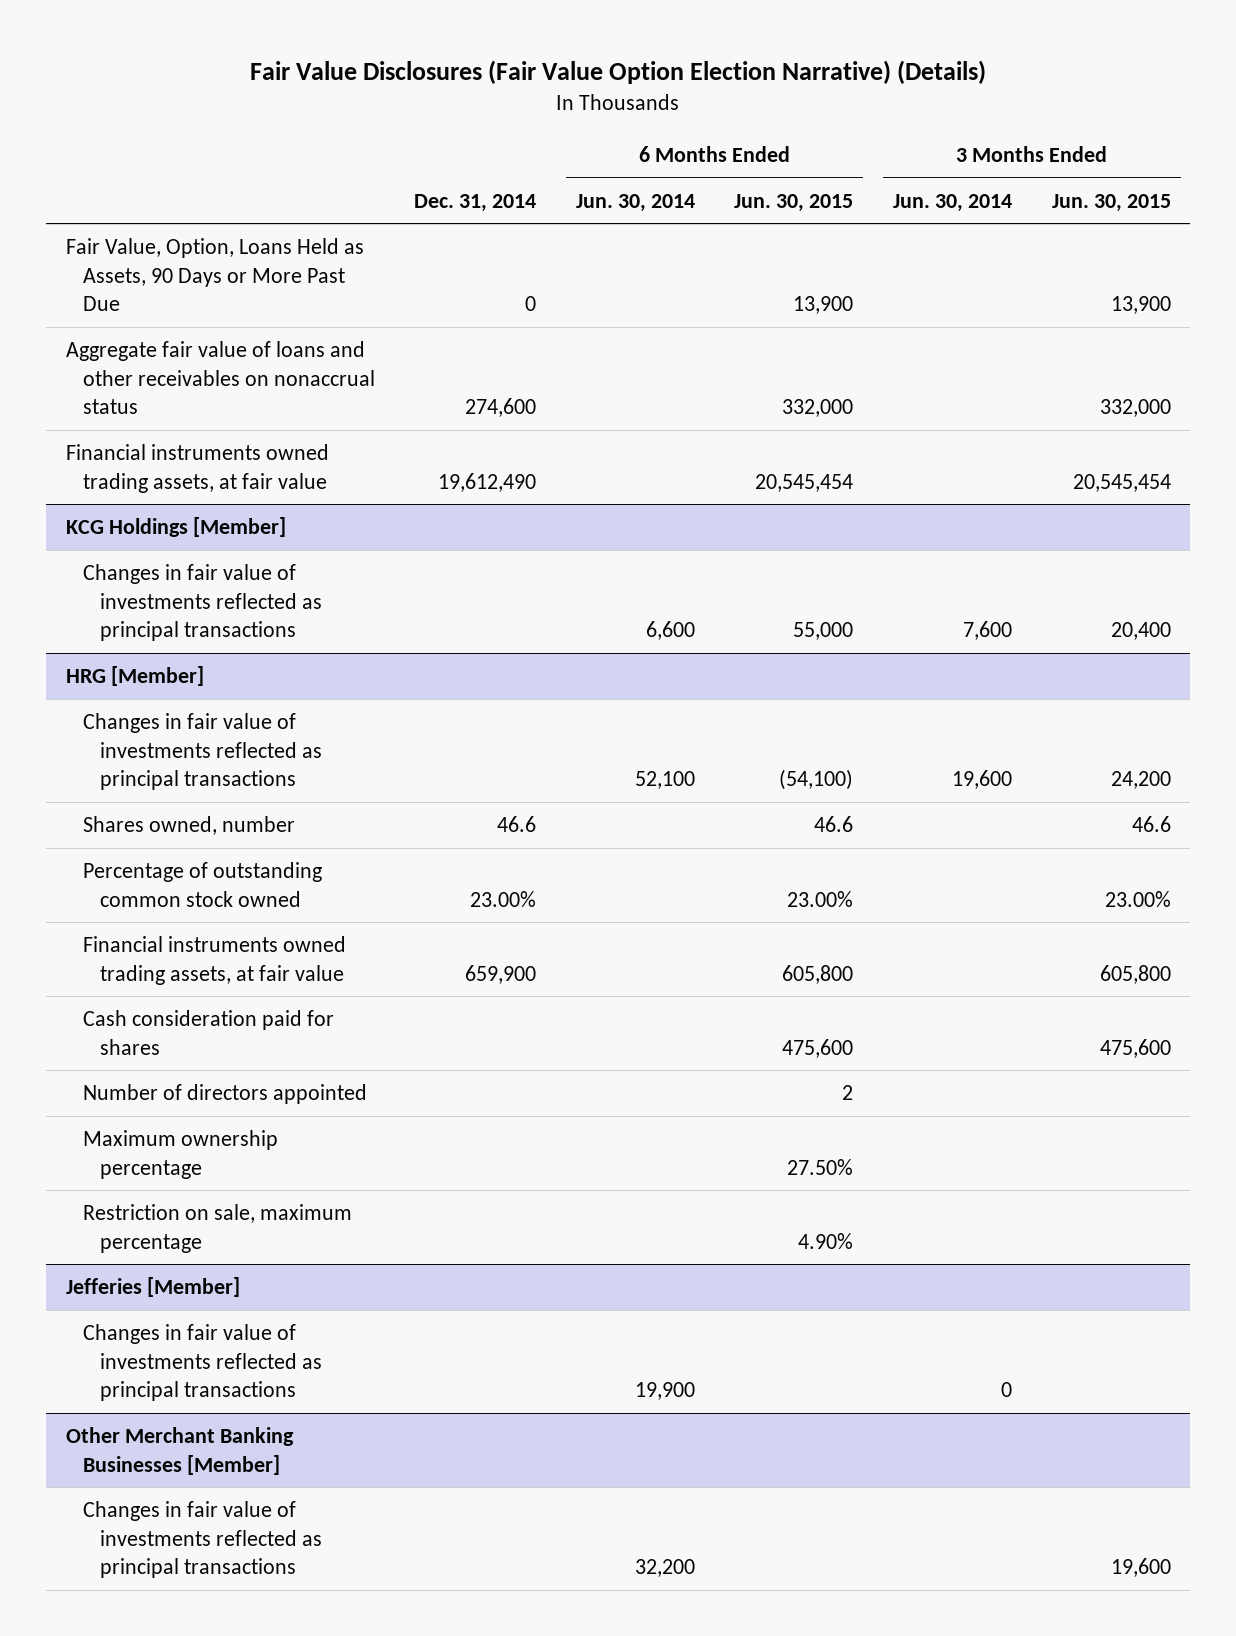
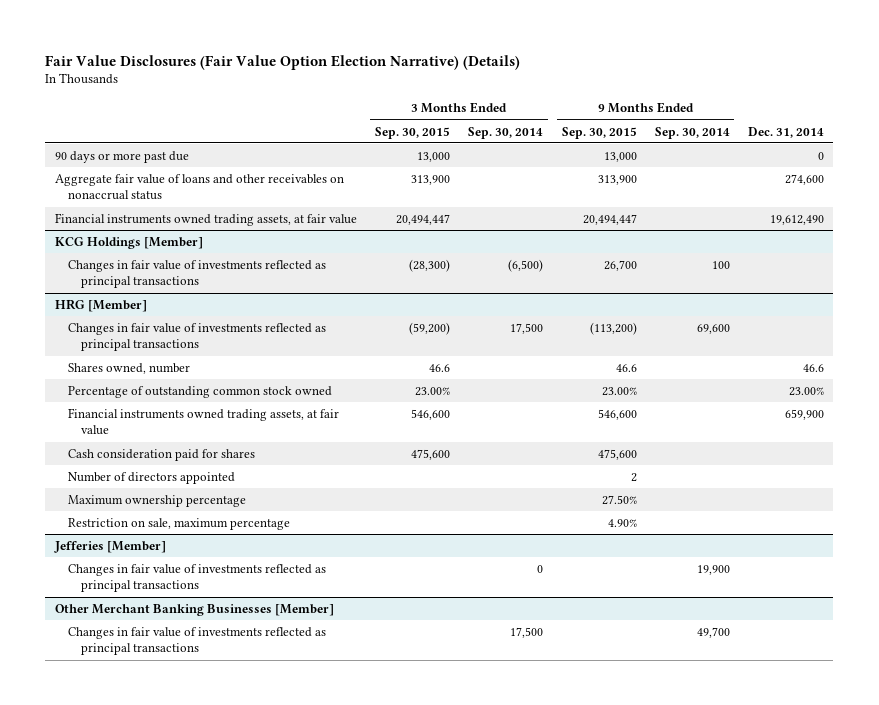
- | Dec. 31, 2014 | 6 Months Ended Jun. 30, 2014 | 6 Months Ended Jun. 30, 2015 | 3 Months Ended Jun. 30, 2014 | 3 Months Ended Jun. 30, 2015
+ | 3 Months Ended Sep. 30, 2015 | 3 Months Ended Sep. 30, 2014 | 9 Months Ended Sep. 30, 2015 | 9 Months Ended Sep. 30, 2014 | Dec. 31, 2014
- Fair Value, Option, Loans Held as Assets, 90 Days or More Past Due | 0 | | 13,900 | | 13,900
+ 90 days or more past due | 13,000 | | 13,000 | | 0

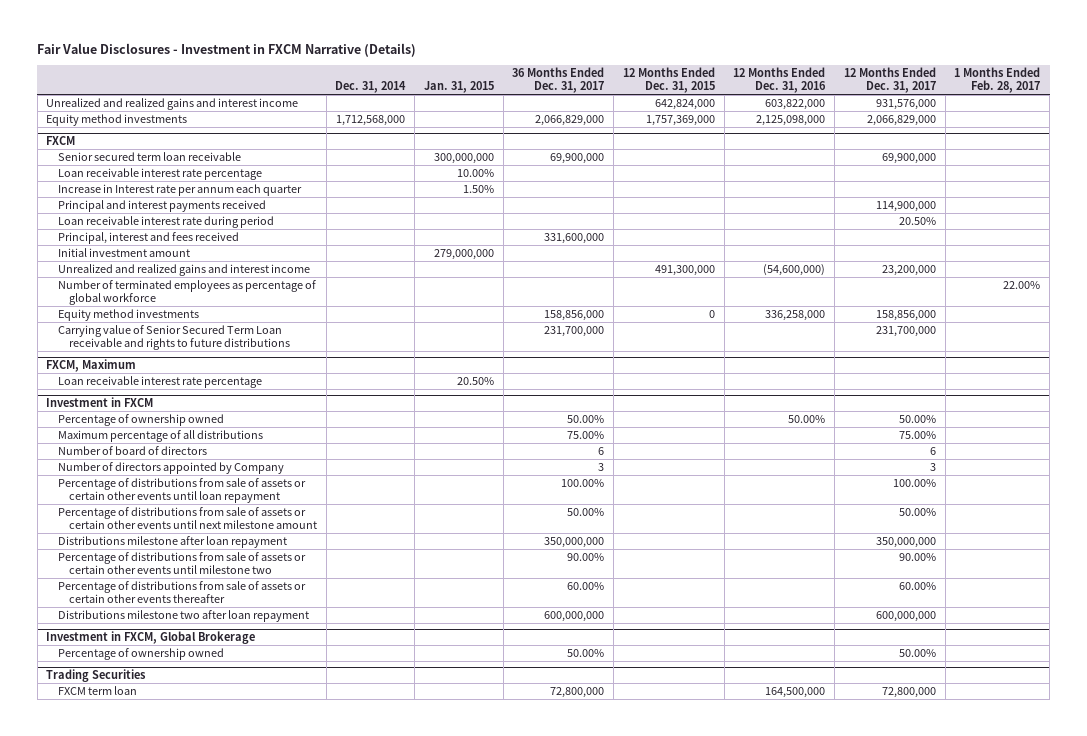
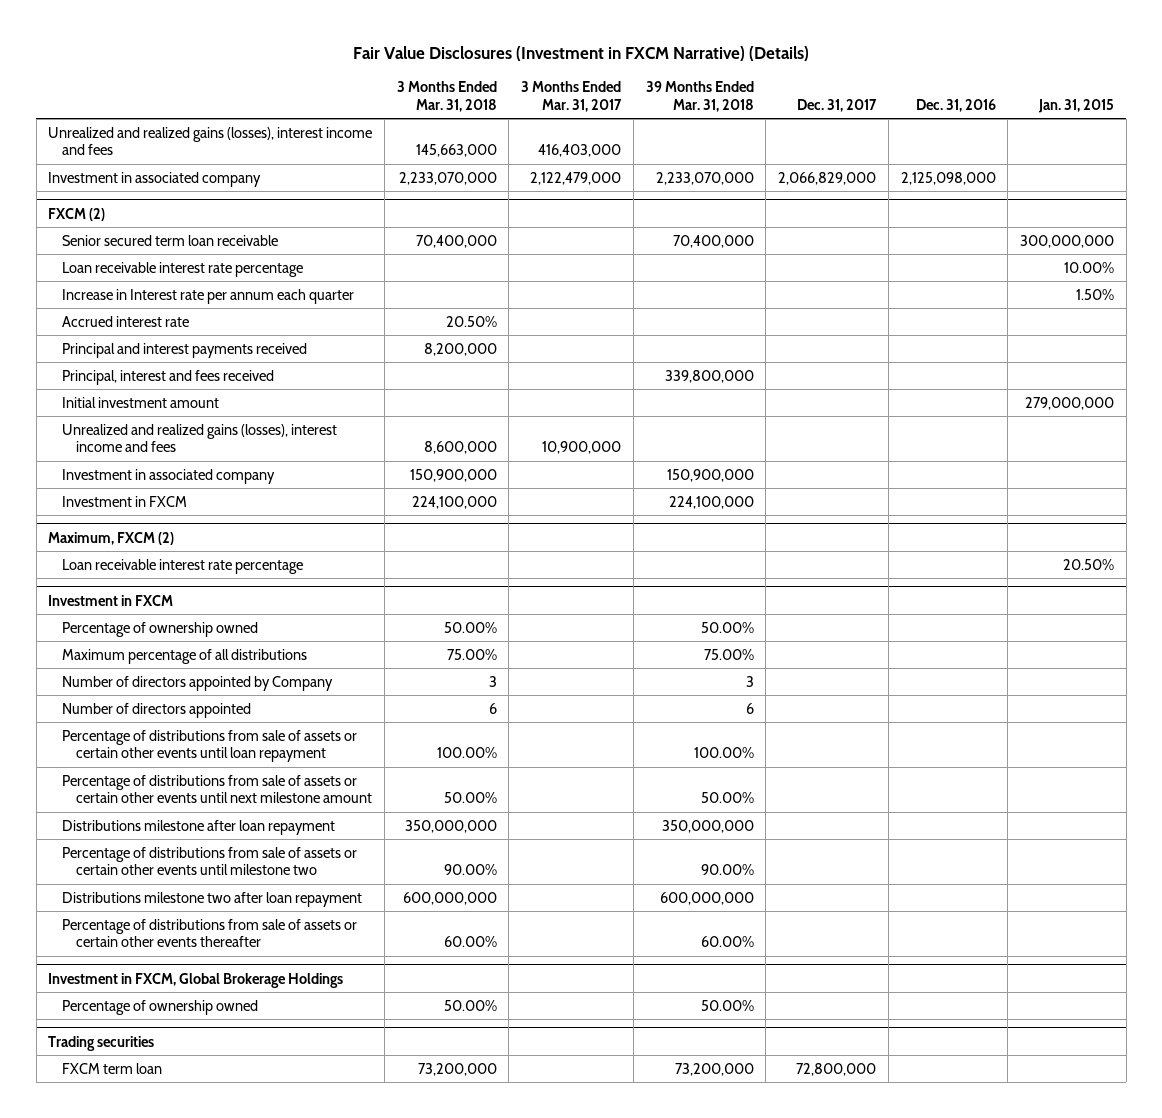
- Fair Value Disclosures - Investment in FXCM Narrative (Details)
+ Fair Value Disclosures (Investment in FXCM Narrative) (Details)
- | Dec. 31, 2014 | Jan. 31, 2015 | 36 Months Ended Dec. 31, 2017 | 12 Months Ended Dec. 31, 2015 | 12 Months Ended Dec. 31, 2016 | 12 Months Ended Dec. 31, 2017 | 1 Months Ended Feb. 28, 2017
+ | 3 Months Ended Mar. 31, 2018 | 3 Months Ended Mar. 31, 2017 | 39 Months Ended Mar. 31, 2018 | Dec. 31, 2017 | Dec. 31, 2016 | Jan. 31, 2015
- Unrealized and realized gains and interest income | | | | 642,824,000 | 603,822,000 | 931,576,000 |
- Equity method investments | 1,712,568,000 | | 2,066,829,000 | 1,757,369,000 | 2,125,098,000 | 2,066,829,000 |
- FXCM
+ Unrealized and realized gains (losses), interest income and fees | 145,663,000 | 416,403,000 | | | |
+ Investment in associated company | 2,233,070,000 | 2,122,479,000 | 2,233,070,000 | 2,066,829,000 | 2,125,098,000 |
+ FXCM (2)
+ Accrued interest rate | 20.50% | | | | |
- Loan receivable interest rate during period | | | | | | 20.50% |
- Unrealized and realized gains and interest income | | | | 491,300,000 | (54,600,000) | 23,200,000 |
- Number of terminated employees as percentage of global workforce | | | | | | | 22.00%
- Equity method investments | | | 158,856,000 | 0 | 336,258,000 | 158,856,000 |
- Carrying value of Senior Secured Term Loan receivable and rights to future distributions | | | 231,700,000 | | | 231,700,000 |
- FXCM, Maximum
+ Unrealized and realized gains (losses), interest income and fees | 8,600,000 | 10,900,000 | | | |
+ Investment in associated company | 150,900,000 | | 150,900,000 | | |
+ Investment in FXCM | 224,100,000 | | 224,100,000 | | |
+ Maximum, FXCM (2)
@ Investment in FXCM
- Number of board of directors | | | 6 | | | 6 |
+ Number of directors appointed | 6 | | 6 | | |
- Investment in FXCM, Global Brokerage
@ Investment in FXCM
moved down: Percentage of distributions from sale of assets or certain other events thereafter | 60.00% | | 60.00% | | |
+ Investment in FXCM, Global Brokerage Holdings
- Trading Securities
+ Trading securities

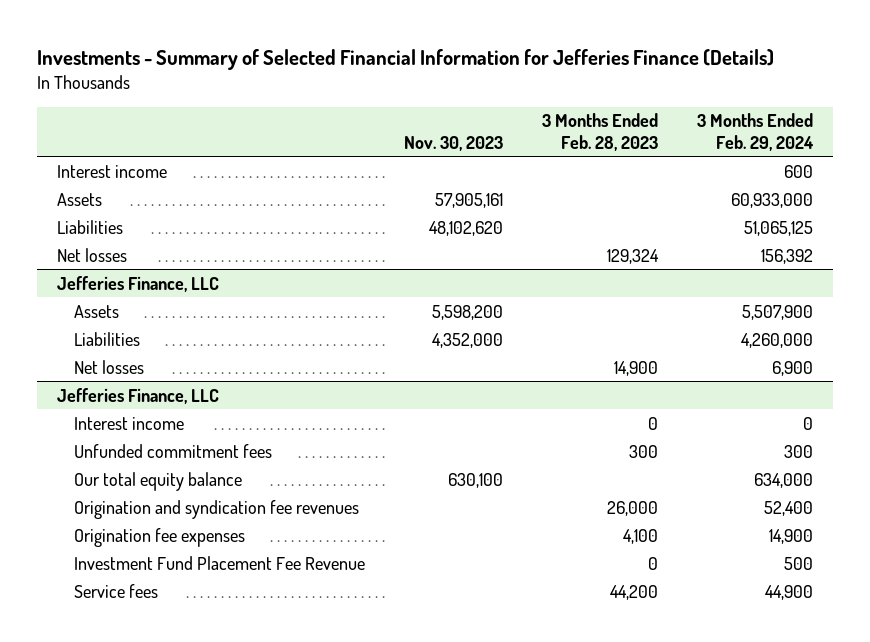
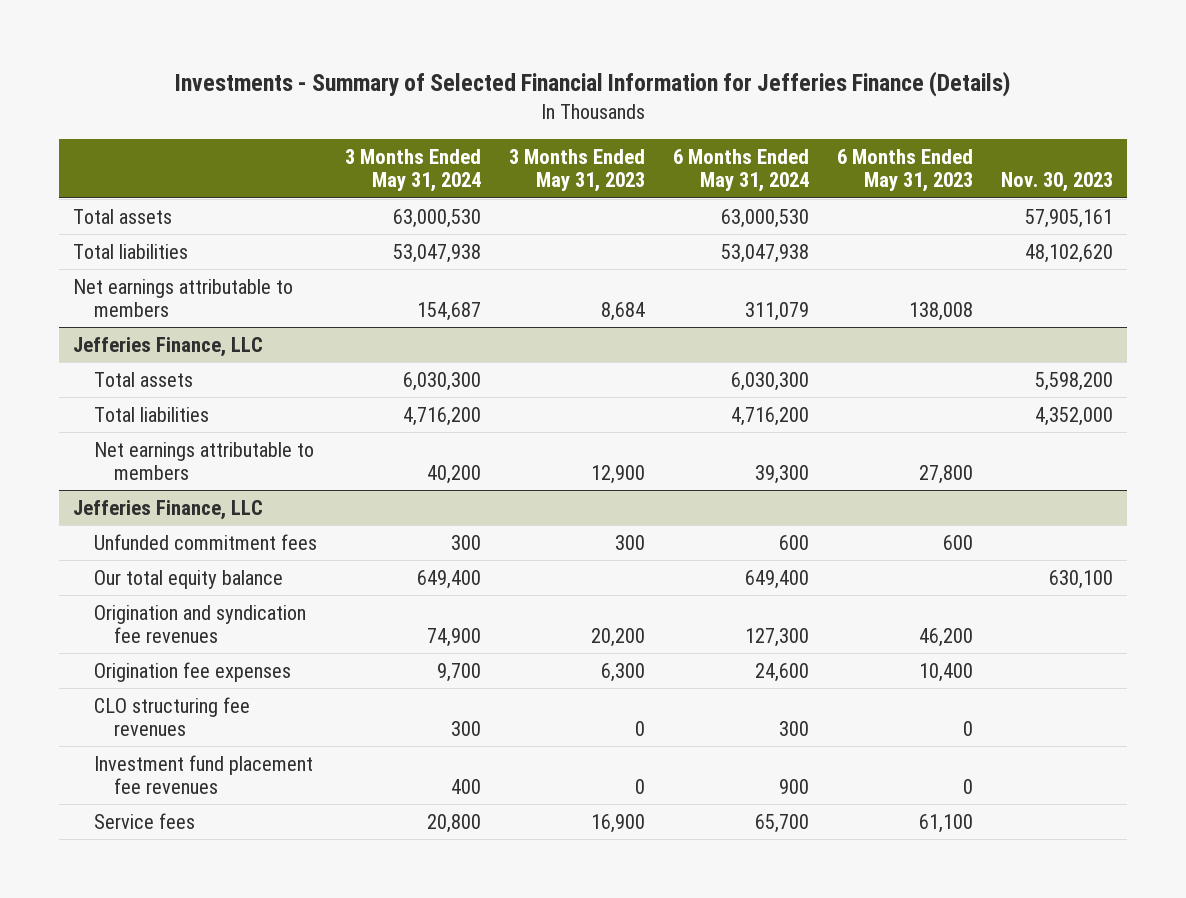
- | Nov. 30, 2023 | 3 Months Ended Feb. 28, 2023 | 3 Months Ended Feb. 29, 2024
+ | 3 Months Ended May 31, 2024 | 3 Months Ended May 31, 2023 | 6 Months Ended May 31, 2024 | 6 Months Ended May 31, 2023 | Nov. 30, 2023
- Interest income | | | 600
- Assets | 57,905,161 | | 60,933,000
- Liabilities | 48,102,620 | | 51,065,125
- Net losses | | 129,324 | 156,392
+ Total assets | 63,000,530 | | 63,000,530 | | 57,905,161
+ Total liabilities | 53,047,938 | | 53,047,938 | | 48,102,620
+ Net earnings attributable to members | 154,687 | 8,684 | 311,079 | 138,008 |
@ Jefferies Finance, LLC
- Assets | 5,598,200 | | 5,507,900
- Liabilities | 4,352,000 | | 4,260,000
- Net losses | | 14,900 | 6,900
+ Total assets | 6,030,300 | | 6,030,300 | | 5,598,200
+ Total liabilities | 4,716,200 | | 4,716,200 | | 4,352,000
+ Net earnings attributable to members | 40,200 | 12,900 | 39,300 | 27,800 |
- Interest income | | 0 | 0
- Investment Fund Placement Fee Revenue | | 0 | 500
+ CLO structuring fee revenues | 300 | 0 | 300 | 0 |
+ Investment fund placement fee revenues | 400 | 0 | 900 | 0 |

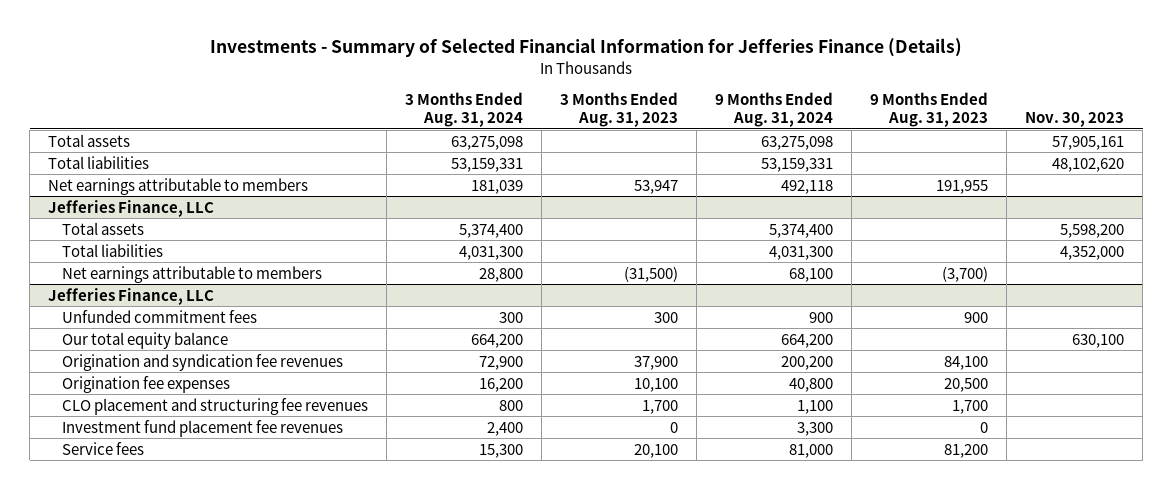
- | 3 Months Ended May 31, 2024 | 3 Months Ended May 31, 2023 | 6 Months Ended May 31, 2024 | 6 Months Ended May 31, 2023 | Nov. 30, 2023
+ | 3 Months Ended Aug. 31, 2024 | 3 Months Ended Aug. 31, 2023 | 9 Months Ended Aug. 31, 2024 | 9 Months Ended Aug. 31, 2023 | Nov. 30, 2023
@ Jefferies Finance, LLC
- CLO structuring fee revenues | 300 | 0 | 300 | 0 |
+ CLO placement and structuring fee revenues | 800 | 1,700 | 1,100 | 1,700 |

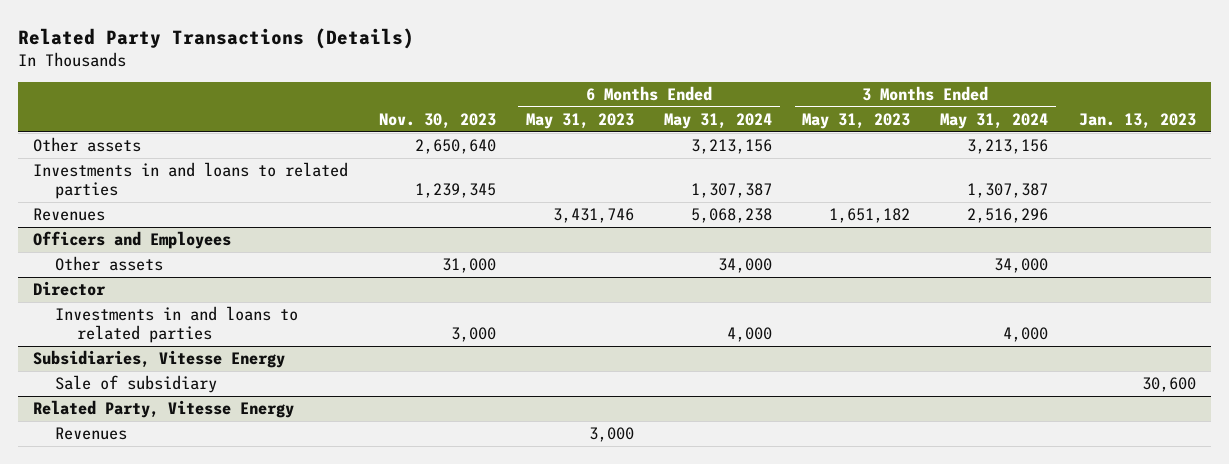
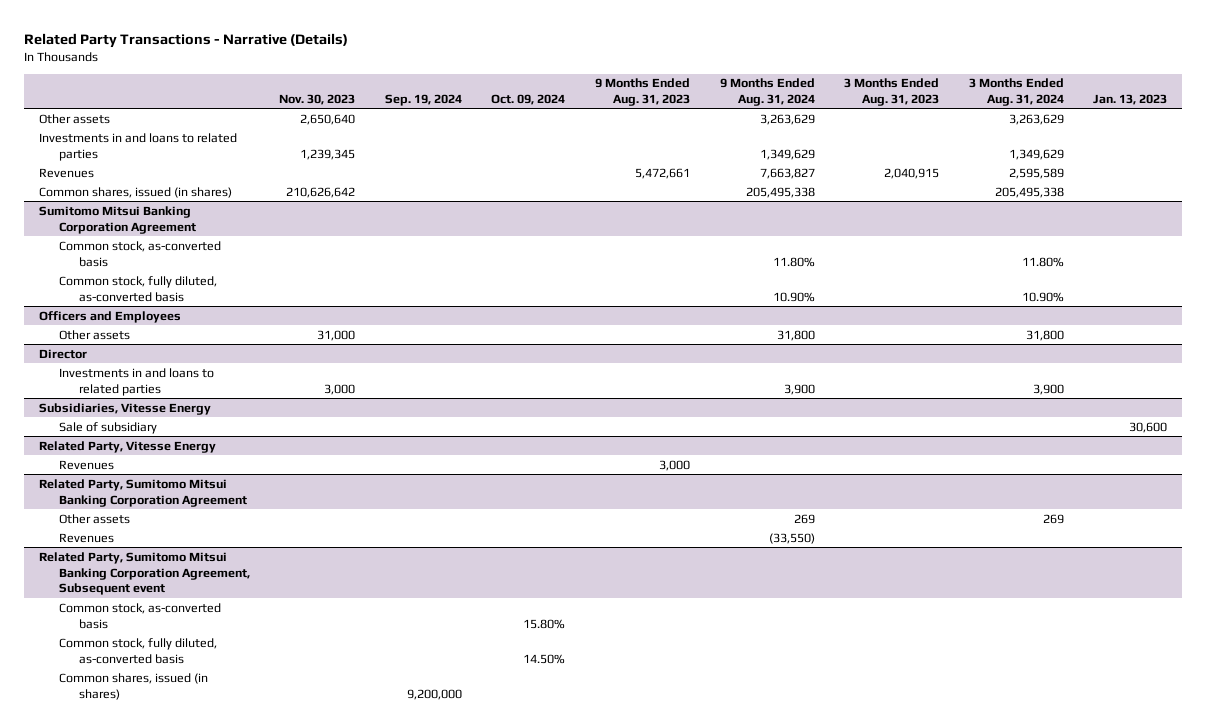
- Related Party Transactions (Details)
+ Related Party Transactions - Narrative (Details)
- | Nov. 30, 2023 | 6 Months Ended May 31, 2023 | 6 Months Ended May 31, 2024 | 3 Months Ended May 31, 2023 | 3 Months Ended May 31, 2024 | Jan. 13, 2023
+ | Nov. 30, 2023 | Sep. 19, 2024 | Oct. 09, 2024 | 9 Months Ended Aug. 31, 2023 | 9 Months Ended Aug. 31, 2024 | 3 Months Ended Aug. 31, 2023 | 3 Months Ended Aug. 31, 2024 | Jan. 13, 2023
+ Common shares, issued (in shares) | 210,626,642 | | | | 205,495,338 | | 205,495,338 |
+ Sumitomo Mitsui Banking Corporation Agreement
+ Common stock, as-converted basis | | | | | 11.80% | | 11.80% |
+ Common stock, fully diluted, as-converted basis | | | | | 10.90% | | 10.90% |
+ Related Party, Sumitomo Mitsui Banking Corporation Agreement
+ Other assets | | | | | 269 | | 269 |
+ Revenues | | | | | (33,550) | | |
+ Related Party, Sumitomo Mitsui Banking Corporation Agreement, Subsequent event
+ Common stock, as-converted basis | | | 15.80% | | | | |
+ Common stock, fully diluted, as-converted basis | | | 14.50% | | | | |
+ Common shares, issued (in shares) | | 9,200,000 | | | | | |

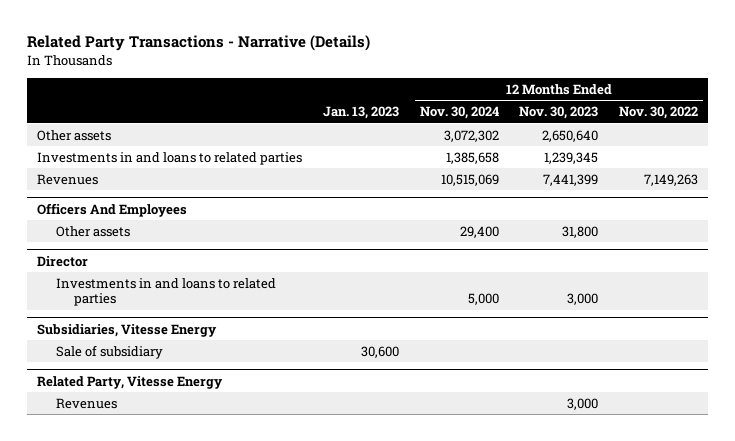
- | Nov. 30, 2023 | Sep. 19, 2024 | Oct. 09, 2024 | 9 Months Ended Aug. 31, 2023 | 9 Months Ended Aug. 31, 2024 | 3 Months Ended Aug. 31, 2023 | 3 Months Ended Aug. 31, 2024 | Jan. 13, 2023
+ | Jan. 13, 2023 | 12 Months Ended Nov. 30, 2024 | 12 Months Ended Nov. 30, 2023 | 12 Months Ended Nov. 30, 2022
- Common shares, issued (in shares) | 210,626,642 | | | | 205,495,338 | | 205,495,338 |
- Sumitomo Mitsui Banking Corporation Agreement
- Common stock, as-converted basis | | | | | 11.80% | | 11.80% |
- Common stock, fully diluted, as-converted basis | | | | | 10.90% | | 10.90% |
- Officers and Employees
+ Officers And Employees
- Related Party, Sumitomo Mitsui Banking Corporation Agreement
- Other assets | | | | | 269 | | 269 |
- Revenues | | | | | (33,550) | | |
- Related Party, Sumitomo Mitsui Banking Corporation Agreement, Subsequent event
- Common stock, as-converted basis | | | 15.80% | | | | |
- Common stock, fully diluted, as-converted basis | | | 14.50% | | | | |
- Common shares, issued (in shares) | | 9,200,000 | | | | | |

